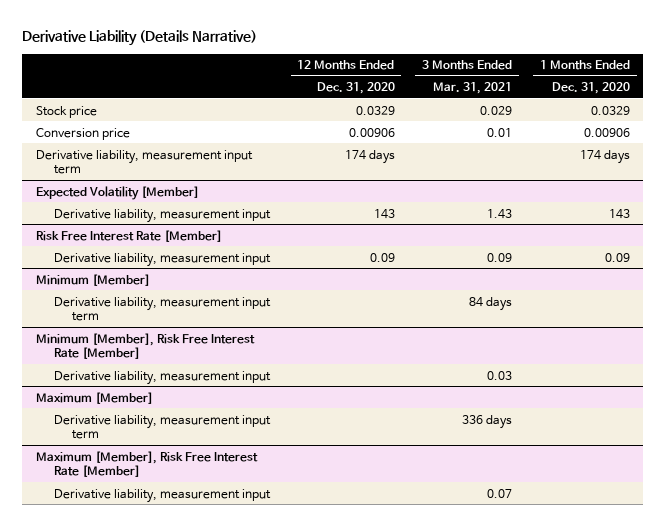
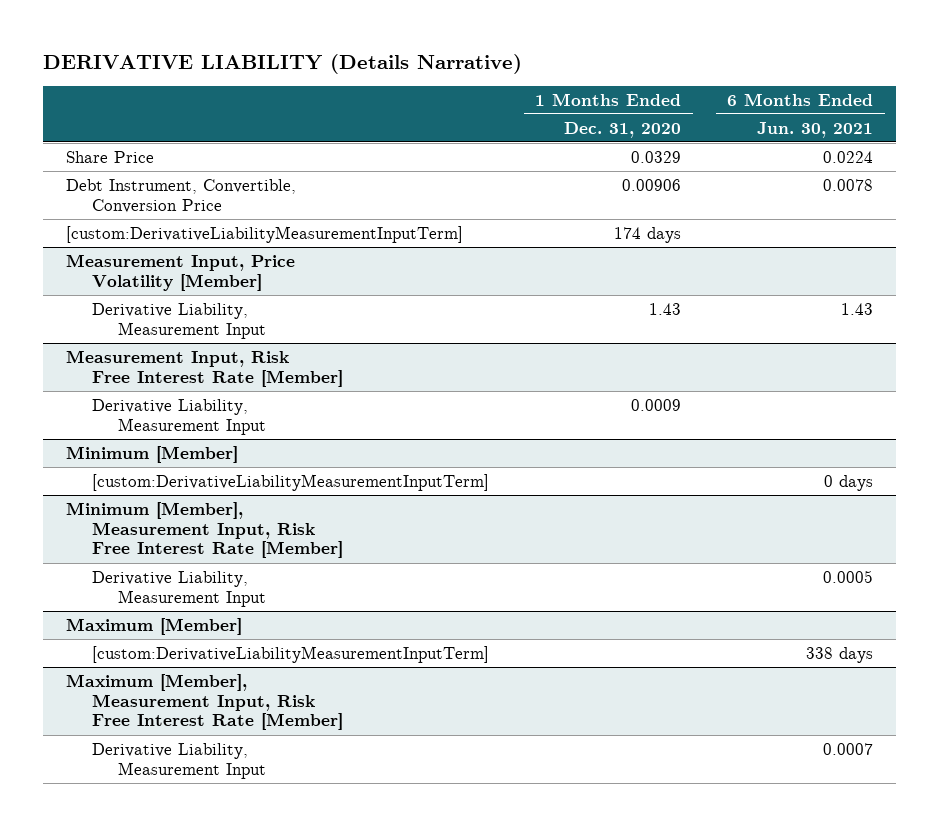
- Derivative Liability (Details Narrative)
+ DERIVATIVE LIABILITY (Details Narrative)
- | 12 Months Ended Dec. 31, 2020 | 3 Months Ended Mar. 31, 2021 | 1 Months Ended Dec. 31, 2020
+ | 1 Months Ended Dec. 31, 2020 | 6 Months Ended Jun. 30, 2021
- Stock price | 0.0329 | 0.029 | 0.0329
- Conversion price | 0.00906 | 0.01 | 0.00906
- Derivative liability, measurement input term | 174 days | | 174 days
- Expected Volatility [Member]
- Derivative liability, measurement input | 143 | 1.43 | 143
- Risk Free Interest Rate [Member]
- Derivative liability, measurement input | 0.09 | 0.09 | 0.09
+ Share Price | 0.0329 | 0.0224
+ Debt Instrument, Convertible, Conversion Price | 0.00906 | 0.0078
+ [custom:DerivativeLiabilityMeasurementInputTerm] | 174 days |
+ Measurement Input, Price Volatility [Member]
+ Derivative Liability, Measurement Input | 1.43 | 1.43
+ Measurement Input, Risk Free Interest Rate [Member]
+ Derivative Liability, Measurement Input | 0.0009 |
@ Minimum [Member]
- Derivative liability, measurement input term | | 84 days |
- Minimum [Member], Risk Free Interest Rate [Member]
- Derivative liability, measurement input | | 0.03 |
@ Minimum [Member]
+ [custom:DerivativeLiabilityMeasurementInputTerm] | | 0 days
+ Minimum [Member], Measurement Input, Risk Free Interest Rate [Member]
+ Derivative Liability, Measurement Input | | 0.0005
@ Maximum [Member]
- Derivative liability, measurement input term | | 336 days |
- Maximum [Member], Risk Free Interest Rate [Member]
- Derivative liability, measurement input | | 0.07 |
@ Maximum [Member]
+ [custom:DerivativeLiabilityMeasurementInputTerm] | | 338 days
+ Maximum [Member], Measurement Input, Risk Free Interest Rate [Member]
+ Derivative Liability, Measurement Input | | 0.0007

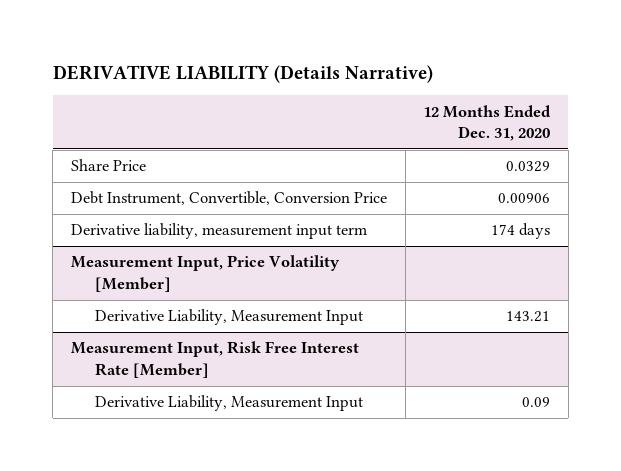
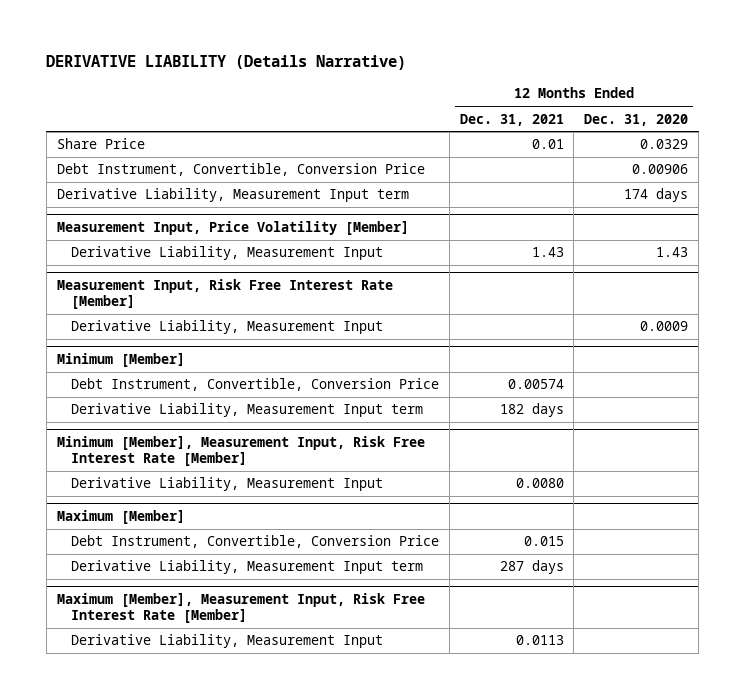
- | 12 Months Ended Dec. 31, 2020
+ | 12 Months Ended Dec. 31, 2021 | 12 Months Ended Dec. 31, 2020
- Derivative liability, measurement input term | 174 days
+ Derivative Liability, Measurement Input term | | 174 days
@ Measurement Input, Price Volatility [Member]
- Derivative Liability, Measurement Input | 143.21
+ Derivative Liability, Measurement Input | 1.43 | 1.43
@ Measurement Input, Risk Free Interest Rate [Member]
- Derivative Liability, Measurement Input | 0.09
+ Derivative Liability, Measurement Input | | 0.0009
+ Minimum [Member]
+ Debt Instrument, Convertible, Conversion Price | 0.00574 |
+ Derivative Liability, Measurement Input term | 182 days |
+ Minimum [Member], Measurement Input, Risk Free Interest Rate [Member]
+ Derivative Liability, Measurement Input | 0.0080 |
+ Maximum [Member]
+ Debt Instrument, Convertible, Conversion Price | 0.015 |
+ Derivative Liability, Measurement Input term | 287 days |
+ Maximum [Member], Measurement Input, Risk Free Interest Rate [Member]
+ Derivative Liability, Measurement Input | 0.0113 |

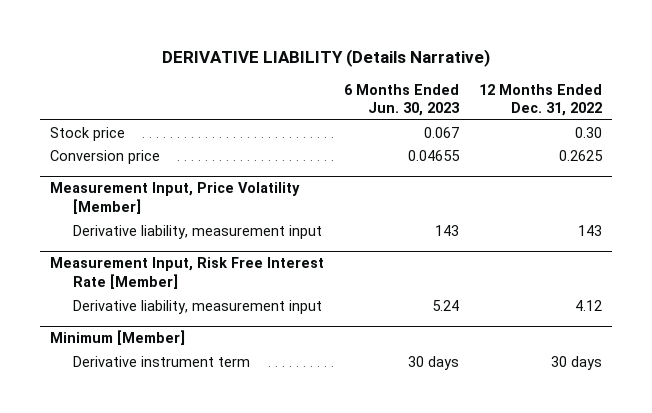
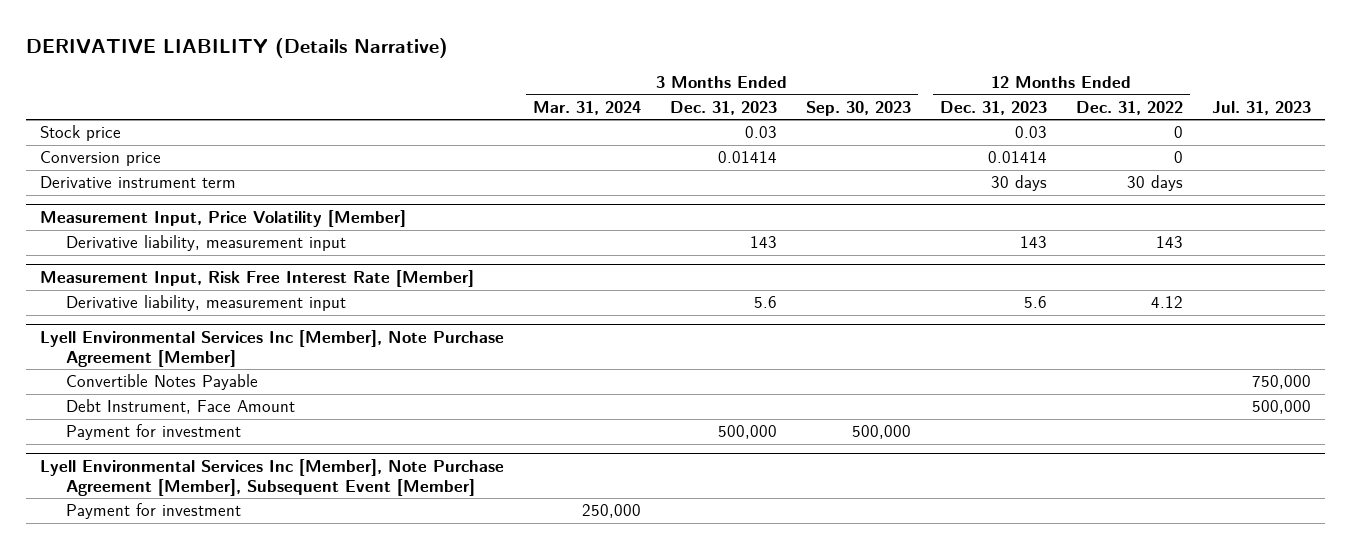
- | 6 Months Ended Jun. 30, 2023 | 12 Months Ended Dec. 31, 2022
+ | 3 Months Ended Mar. 31, 2024 | 3 Months Ended Dec. 31, 2023 | 3 Months Ended Sep. 30, 2023 | 12 Months Ended Dec. 31, 2023 | 12 Months Ended Dec. 31, 2022 | Jul. 31, 2023
- Stock price | 0.067 | 0.30
- Conversion price | 0.04655 | 0.2625
+ Stock price | | 0.03 | | 0.03 | 0 |
+ Conversion price | | 0.01414 | | 0.01414 | 0 |
+ Derivative instrument term | | | | 30 days | 30 days |
- Minimum [Member]
- Derivative instrument term | 30 days | 30 days
+ Lyell Environmental Services Inc [Member], Note Purchase Agreement [Member]
+ Convertible Notes Payable | | | | | | 750,000
+ Debt Instrument, Face Amount | | | | | | 500,000
+ Payment for investment | | 500,000 | 500,000 | | |
+ Lyell Environmental Services Inc [Member], Note Purchase Agreement [Member], Subsequent Event [Member]
+ Payment for investment | 250,000 | | | | |

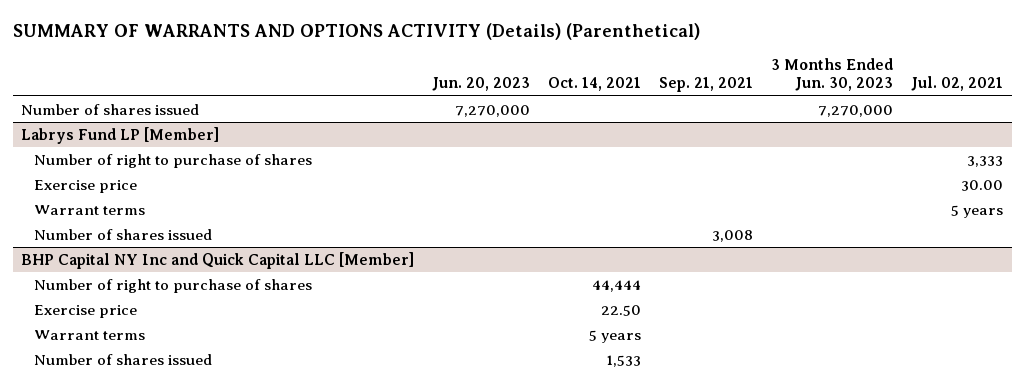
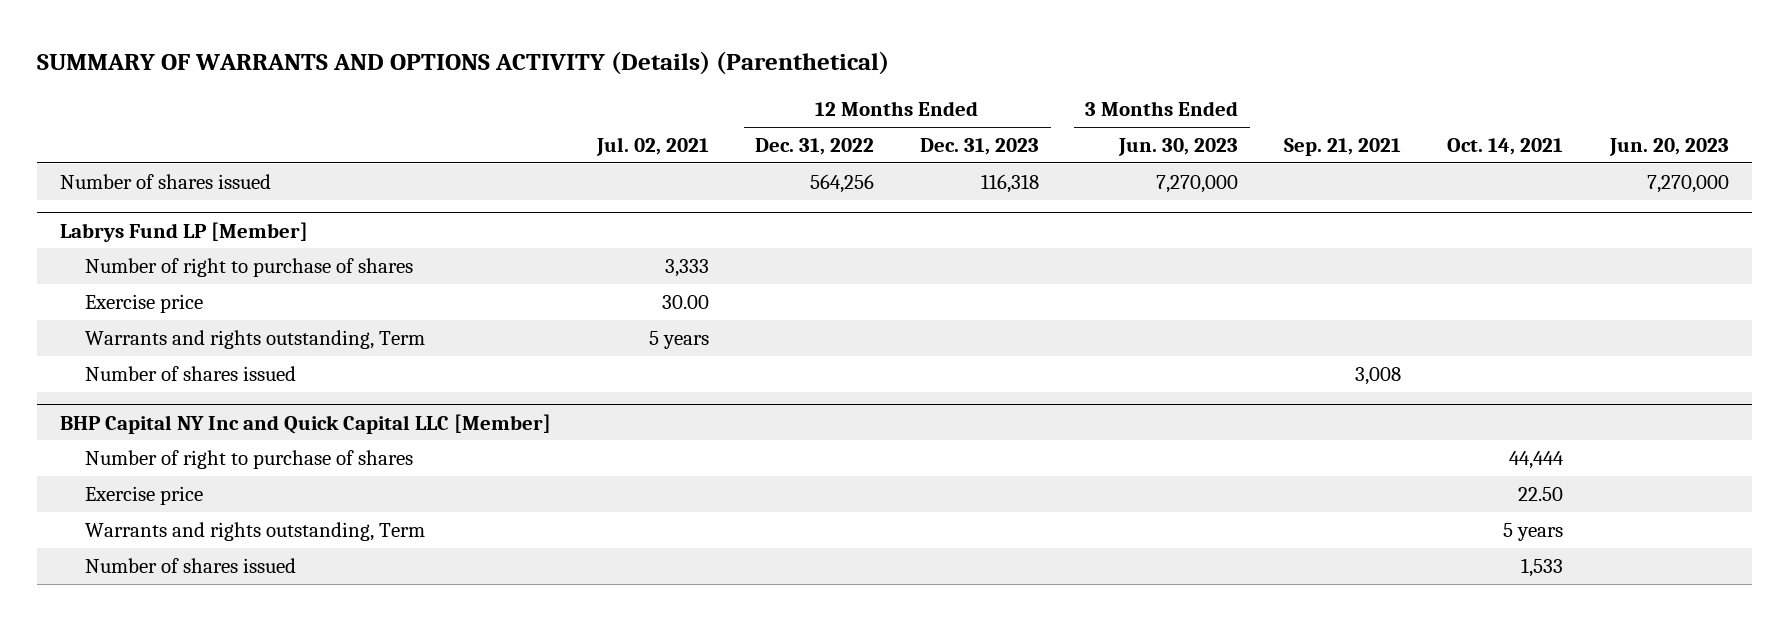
- | Jun. 20, 2023 | Oct. 14, 2021 | Sep. 21, 2021 | 3 Months Ended Jun. 30, 2023 | Jul. 02, 2021
+ | Jul. 02, 2021 | 12 Months Ended Dec. 31, 2022 | 12 Months Ended Dec. 31, 2023 | 3 Months Ended Jun. 30, 2023 | Sep. 21, 2021 | Oct. 14, 2021 | Jun. 20, 2023
@ Labrys Fund LP [Member]
- Warrant terms | | | | | 5 years
+ Warrants and rights outstanding, Term | 5 years | | | | | |
@ BHP Capital NY Inc and Quick Capital LLC [Member]
- Warrant terms | | 5 years | | |
+ Warrants and rights outstanding, Term | | | | | | 5 years |

